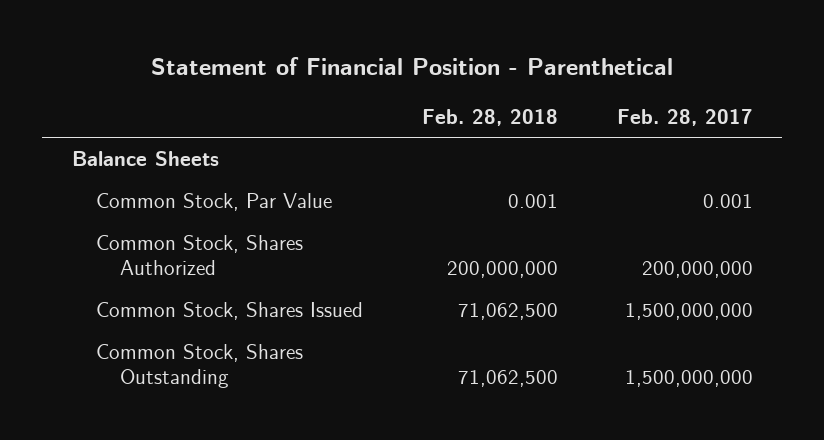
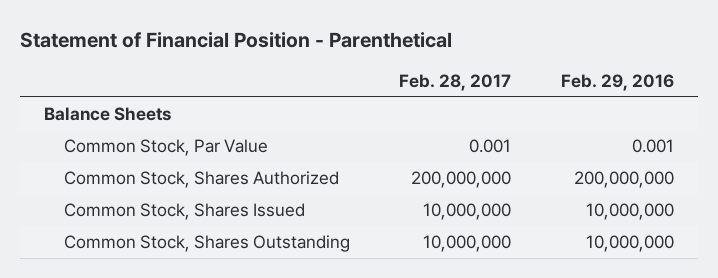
- | Feb. 28, 2018 | Feb. 28, 2017
+ | Feb. 28, 2017 | Feb. 29, 2016
- Common Stock, Shares Issued | 71,062,500 | 1,500,000,000
- Common Stock, Shares Outstanding | 71,062,500 | 1,500,000,000
+ Common Stock, Shares Issued | 10,000,000 | 10,000,000
+ Common Stock, Shares Outstanding | 10,000,000 | 10,000,000

